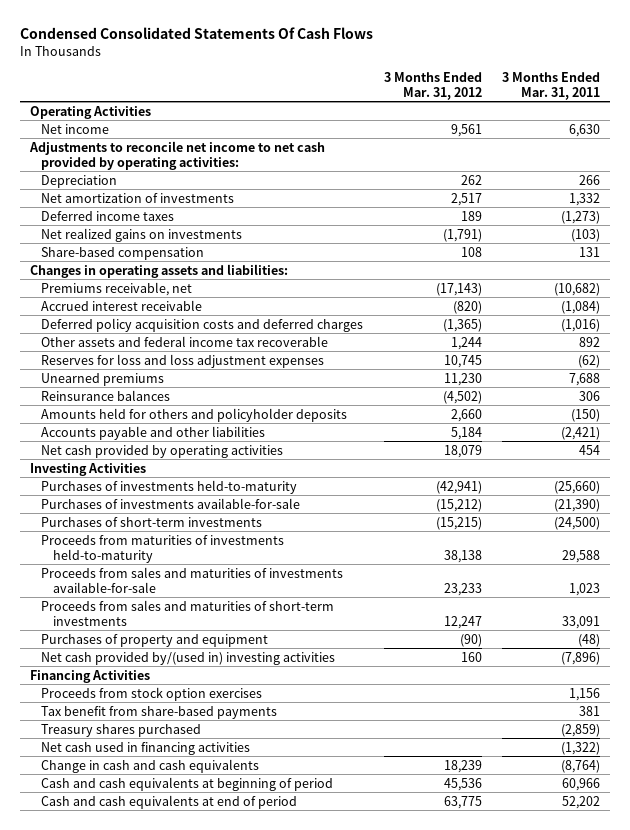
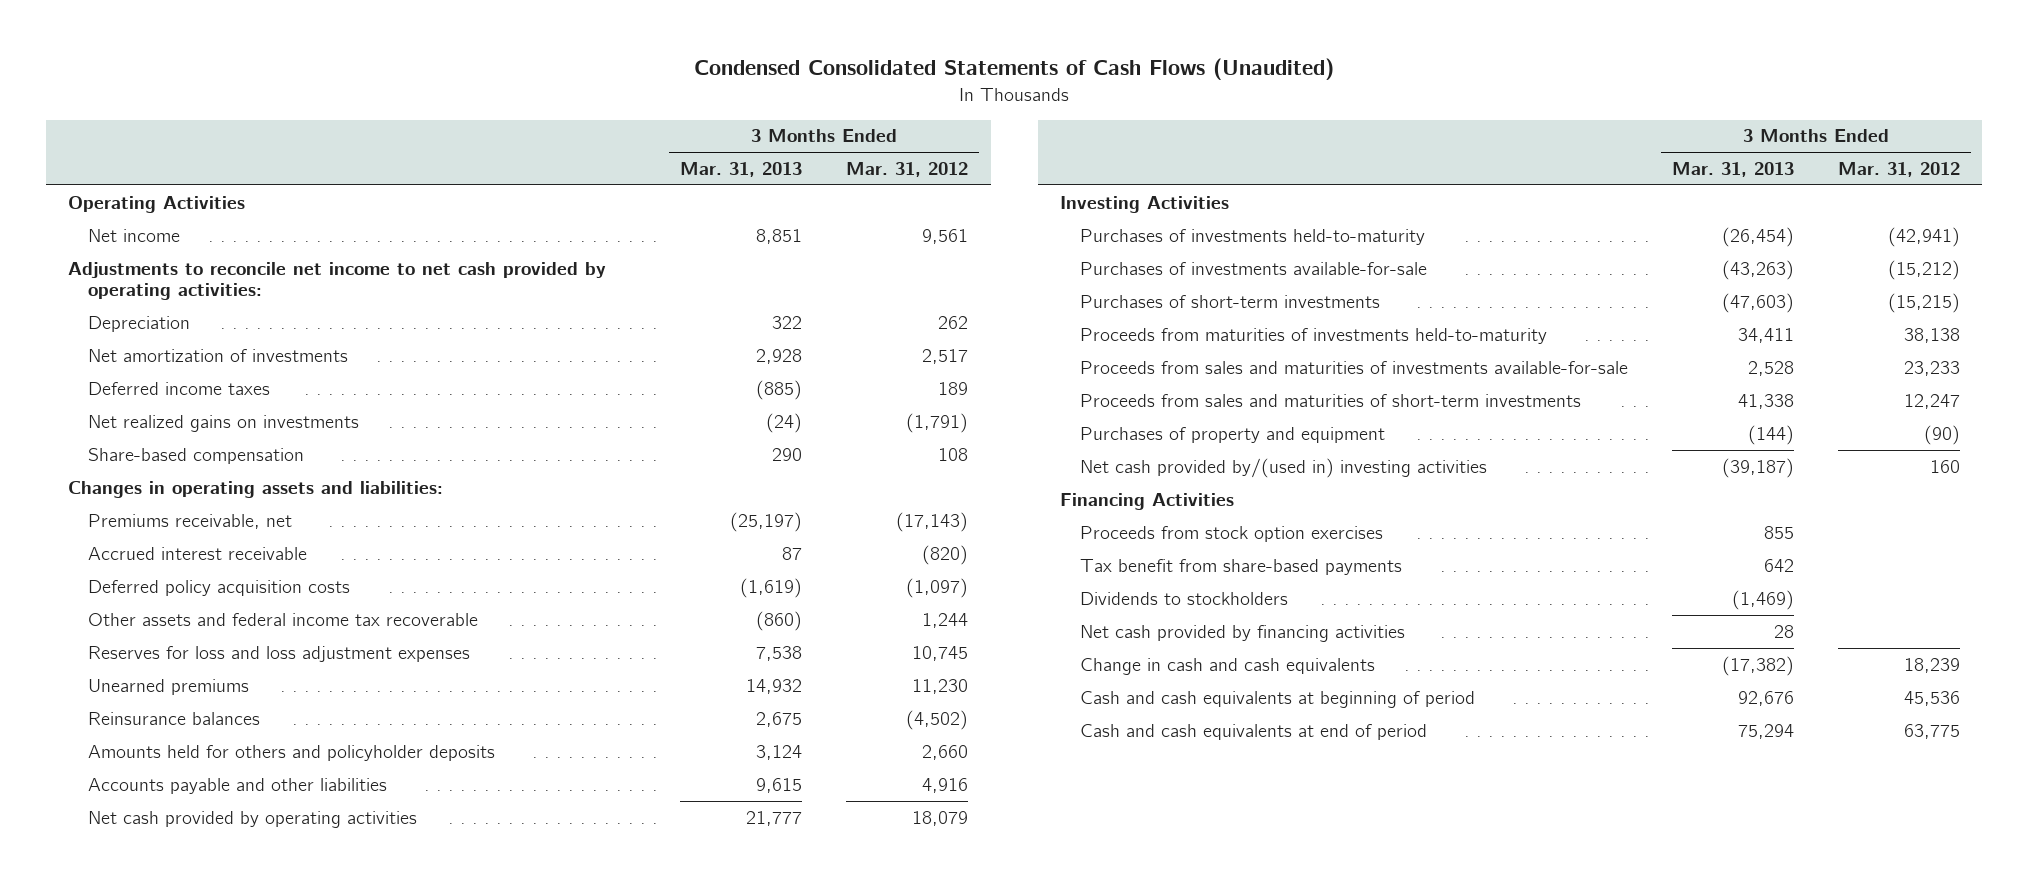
- Condensed Consolidated Statements Of Cash Flows
+ Condensed Consolidated Statements of Cash Flows (Unaudited)
- | 3 Months Ended Mar. 31, 2012 | 3 Months Ended Mar. 31, 2011
+ | 3 Months Ended Mar. 31, 2013 | 3 Months Ended Mar. 31, 2012
- Deferred policy acquisition costs and deferred charges | (1,365) | (1,016)
+ Deferred policy acquisition costs | (1,619) | (1,097)
- Accounts payable and other liabilities | 5,184 | (2,421)
+ Accounts payable and other liabilities | 9,615 | 4,916
- Treasury shares purchased | | (2,859)
- Net cash used in financing activities | | (1,322)
+ Dividends to stockholders | (1,469) |
+ Net cash provided by financing activities | 28 |

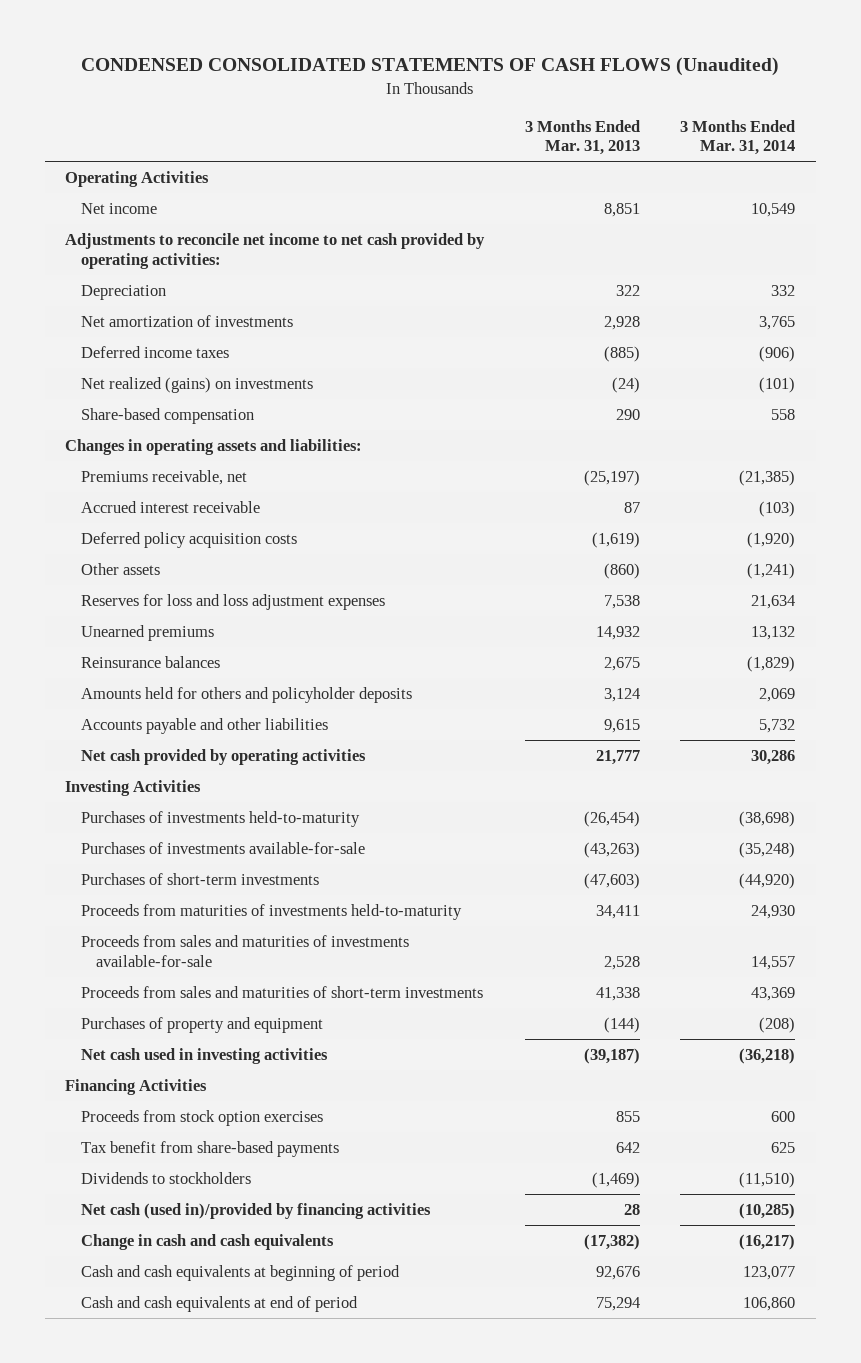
- Condensed Consolidated Statements of Cash Flows (Unaudited)
+ CONDENSED CONSOLIDATED STATEMENTS OF CASH FLOWS (Unaudited)
- | 3 Months Ended Mar. 31, 2013 | 3 Months Ended Mar. 31, 2012
+ | 3 Months Ended Mar. 31, 2013 | 3 Months Ended Mar. 31, 2014
- Net realized gains on investments | (24) | (1,791)
+ Net realized (gains) on investments | (24) | (101)
- Other assets and federal income tax recoverable | (860) | 1,244
+ Other assets | (860) | (1,241)
- Net cash provided by/(used in) investing activities | (39,187) | 160
+ Net cash used in investing activities | (39,187) | (36,218)
- Net cash provided by financing activities | 28 |
+ Net cash (used in)/provided by financing activities | 28 | (10,285)

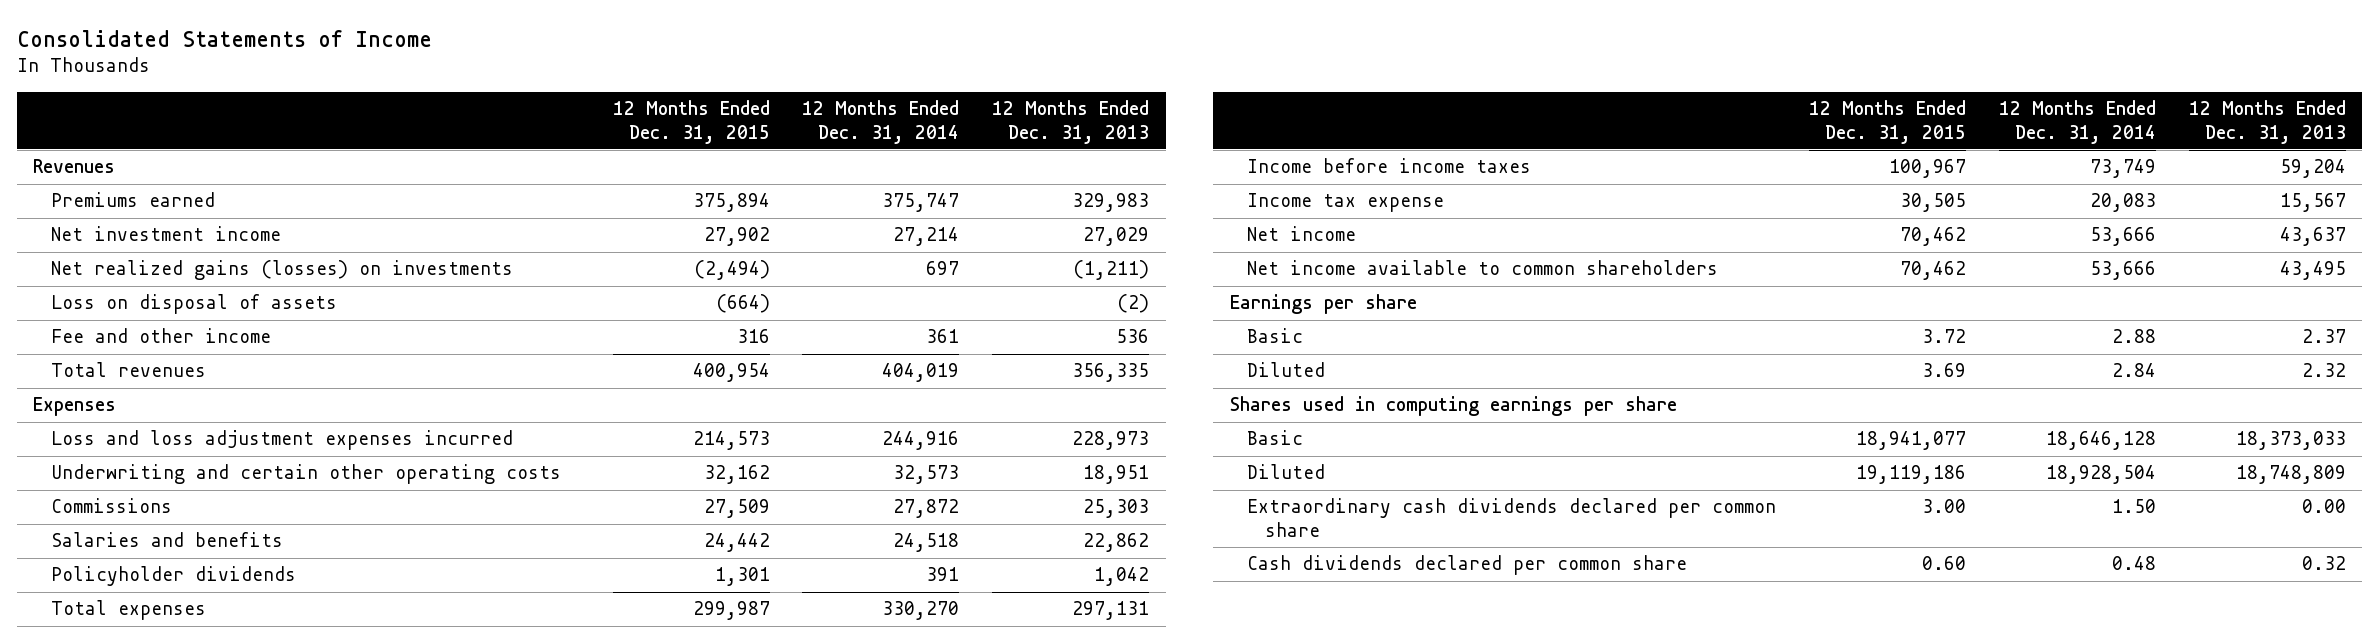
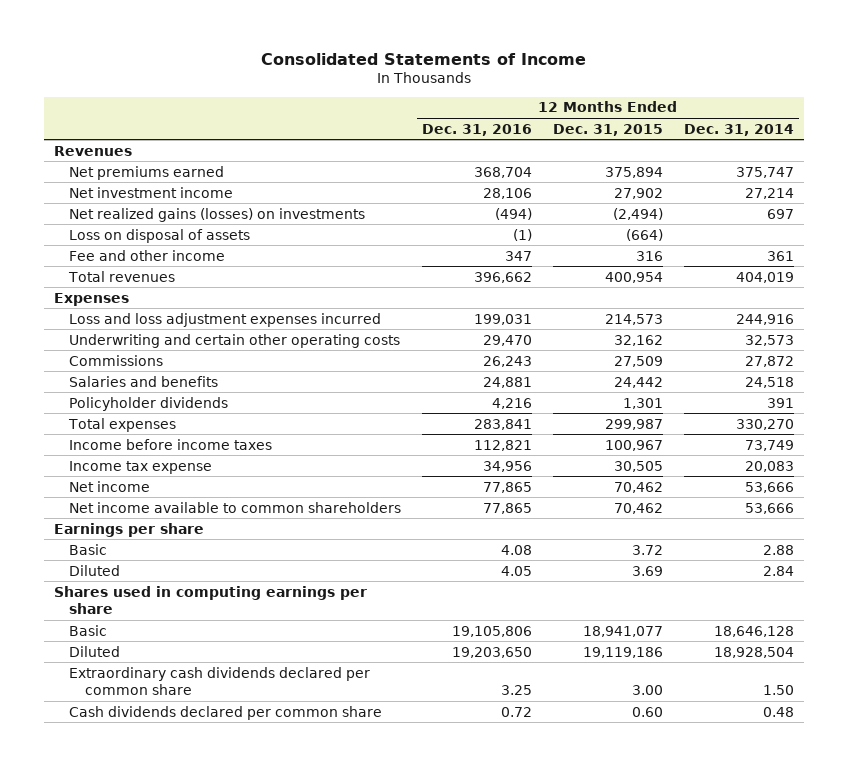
- | 12 Months Ended Dec. 31, 2015 | 12 Months Ended Dec. 31, 2014 | 12 Months Ended Dec. 31, 2013
+ | 12 Months Ended Dec. 31, 2016 | 12 Months Ended Dec. 31, 2015 | 12 Months Ended Dec. 31, 2014
- Premiums earned | 375,894 | 375,747 | 329,983
+ Net premiums earned | 368,704 | 375,894 | 375,747

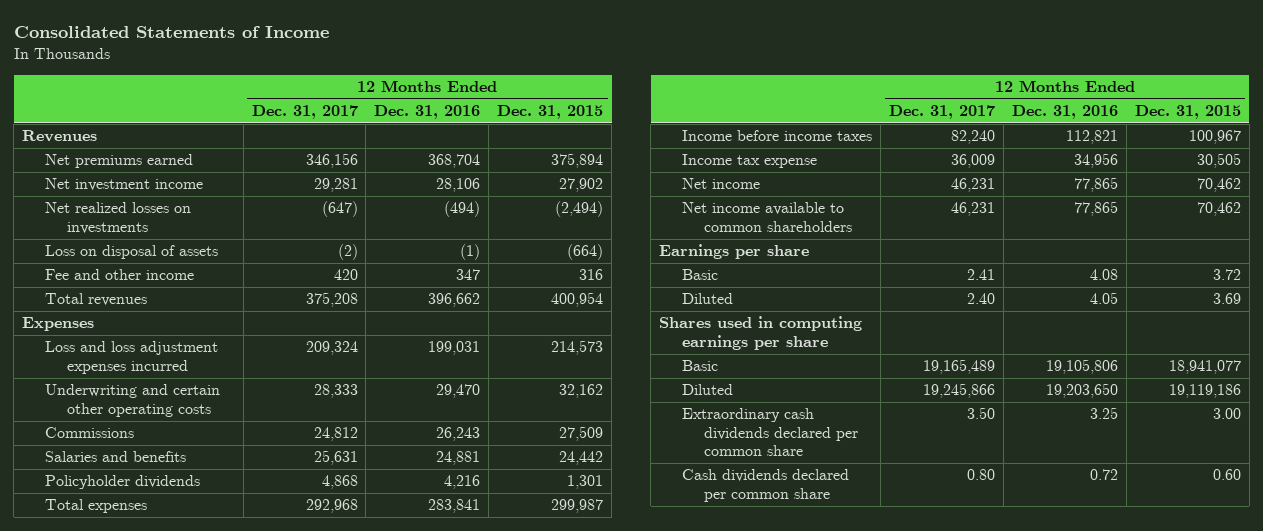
- | 12 Months Ended Dec. 31, 2016 | 12 Months Ended Dec. 31, 2015 | 12 Months Ended Dec. 31, 2014
+ | 12 Months Ended Dec. 31, 2017 | 12 Months Ended Dec. 31, 2016 | 12 Months Ended Dec. 31, 2015
- Net realized gains (losses) on investments | (494) | (2,494) | 697
+ Net realized losses on investments | (647) | (494) | (2,494)

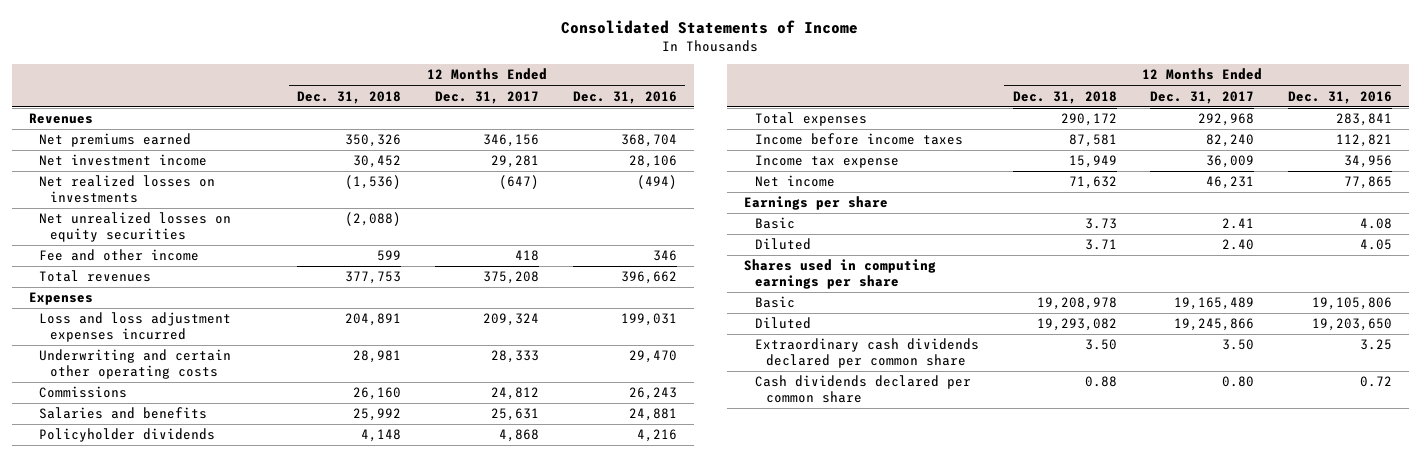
- | 12 Months Ended Dec. 31, 2017 | 12 Months Ended Dec. 31, 2016 | 12 Months Ended Dec. 31, 2015
+ | 12 Months Ended Dec. 31, 2018 | 12 Months Ended Dec. 31, 2017 | 12 Months Ended Dec. 31, 2016
- Loss on disposal of assets | (2) | (1) | (664)
- Fee and other income | 420 | 347 | 316
+ Net unrealized losses on equity securities | (2,088) | |
+ Fee and other income | 599 | 418 | 346
- Net income available to common shareholders | 46,231 | 77,865 | 70,462

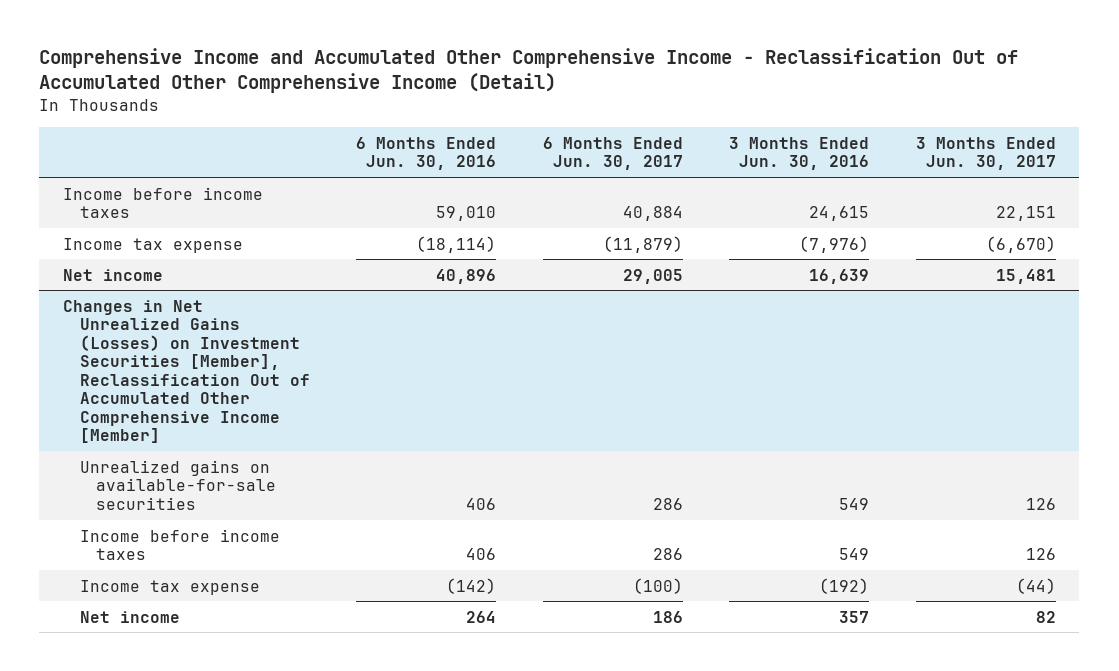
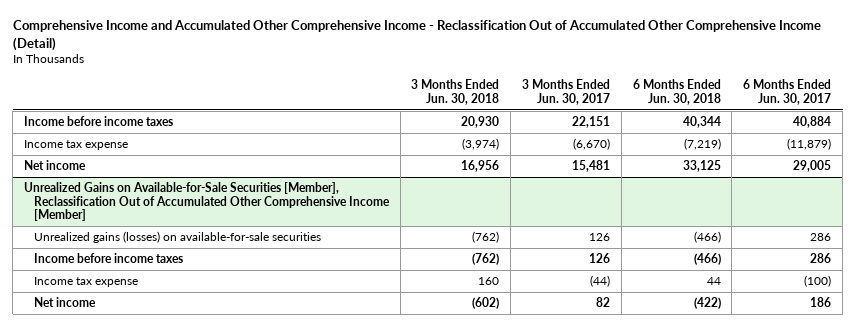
- | 6 Months Ended Jun. 30, 2016 | 6 Months Ended Jun. 30, 2017 | 3 Months Ended Jun. 30, 2016 | 3 Months Ended Jun. 30, 2017
+ | 3 Months Ended Jun. 30, 2018 | 3 Months Ended Jun. 30, 2017 | 6 Months Ended Jun. 30, 2018 | 6 Months Ended Jun. 30, 2017
- Changes in Net Unrealized Gains (Losses) on Investment Securities [Member], Reclassification Out of Accumulated Other Comprehensive Income [Member]
- Unrealized gains on available-for-sale securities | 406 | 286 | 549 | 126
+ Unrealized Gains on Available-for-Sale Securities [Member], Reclassification Out of Accumulated Other Comprehensive Income [Member]
+ Unrealized gains (losses) on available-for-sale securities | (762) | 126 | (466) | 286

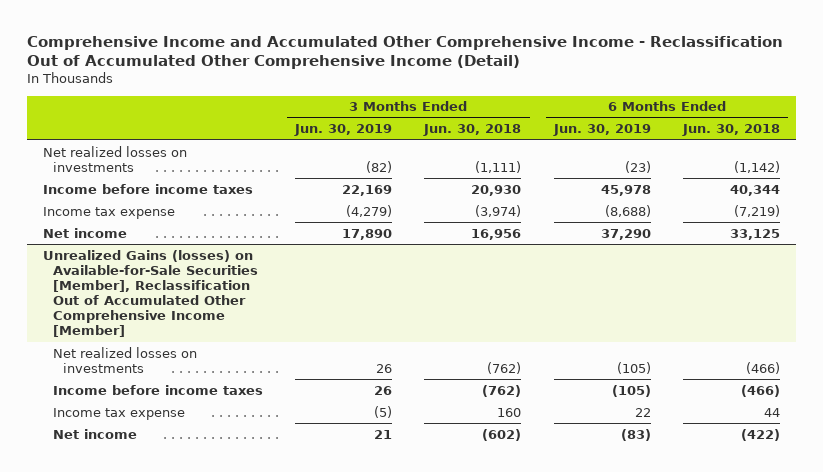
- | 3 Months Ended Jun. 30, 2018 | 3 Months Ended Jun. 30, 2017 | 6 Months Ended Jun. 30, 2018 | 6 Months Ended Jun. 30, 2017
+ | 3 Months Ended Jun. 30, 2019 | 3 Months Ended Jun. 30, 2018 | 6 Months Ended Jun. 30, 2019 | 6 Months Ended Jun. 30, 2018
+ Net realized losses on investments | (82) | (1,111) | (23) | (1,142)
- Unrealized Gains on Available-for-Sale Securities [Member], Reclassification Out of Accumulated Other Comprehensive Income [Member]
- Unrealized gains (losses) on available-for-sale securities | (762) | 126 | (466) | 286
+ Unrealized Gains (losses) on Available-for-Sale Securities [Member], Reclassification Out of Accumulated Other Comprehensive Income [Member]
+ Net realized losses on investments | 26 | (762) | (105) | (466)

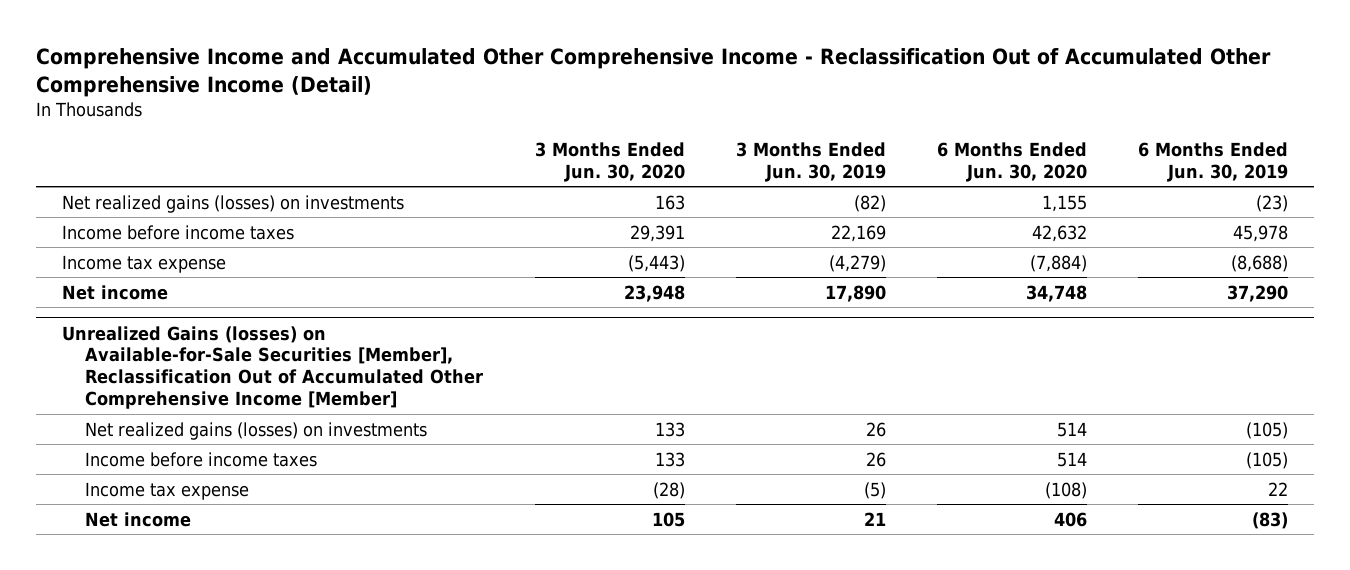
- | 3 Months Ended Jun. 30, 2019 | 3 Months Ended Jun. 30, 2018 | 6 Months Ended Jun. 30, 2019 | 6 Months Ended Jun. 30, 2018
+ | 3 Months Ended Jun. 30, 2020 | 3 Months Ended Jun. 30, 2019 | 6 Months Ended Jun. 30, 2020 | 6 Months Ended Jun. 30, 2019
- Net realized losses on investments | (82) | (1,111) | (23) | (1,142)
+ Net realized gains (losses) on investments | 163 | (82) | 1,155 | (23)
@ Unrealized Gains (losses) on Available-for-Sale Securities [Member], Reclassification Out of Accumulated Other Comprehensive Income [Member]
- Net realized losses on investments | 26 | (762) | (105) | (466)
+ Net realized gains (losses) on investments | 133 | 26 | 514 | (105)

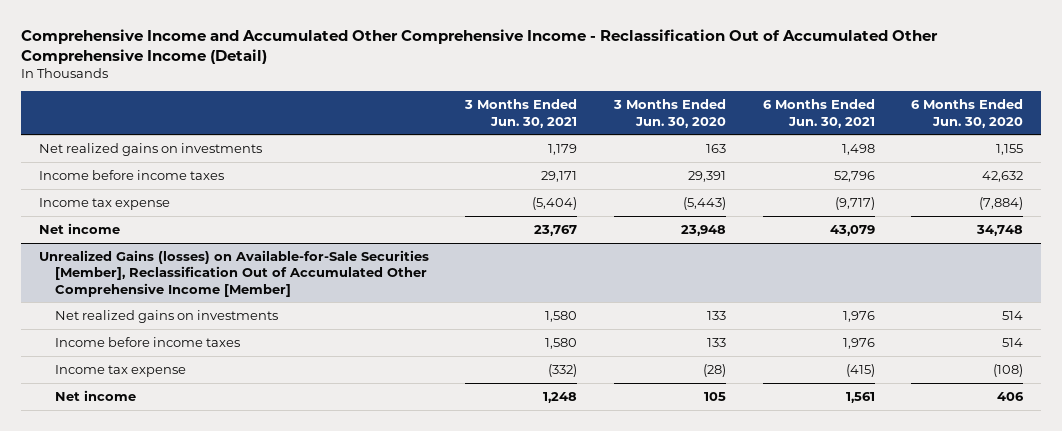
- | 3 Months Ended Jun. 30, 2020 | 3 Months Ended Jun. 30, 2019 | 6 Months Ended Jun. 30, 2020 | 6 Months Ended Jun. 30, 2019
+ | 3 Months Ended Jun. 30, 2021 | 3 Months Ended Jun. 30, 2020 | 6 Months Ended Jun. 30, 2021 | 6 Months Ended Jun. 30, 2020
- Net realized gains (losses) on investments | 163 | (82) | 1,155 | (23)
+ Net realized gains on investments | 1,179 | 163 | 1,498 | 1,155
@ Unrealized Gains (losses) on Available-for-Sale Securities [Member], Reclassification Out of Accumulated Other Comprehensive Income [Member]
- Net realized gains (losses) on investments | 133 | 26 | 514 | (105)
+ Net realized gains on investments | 1,580 | 133 | 1,976 | 514

